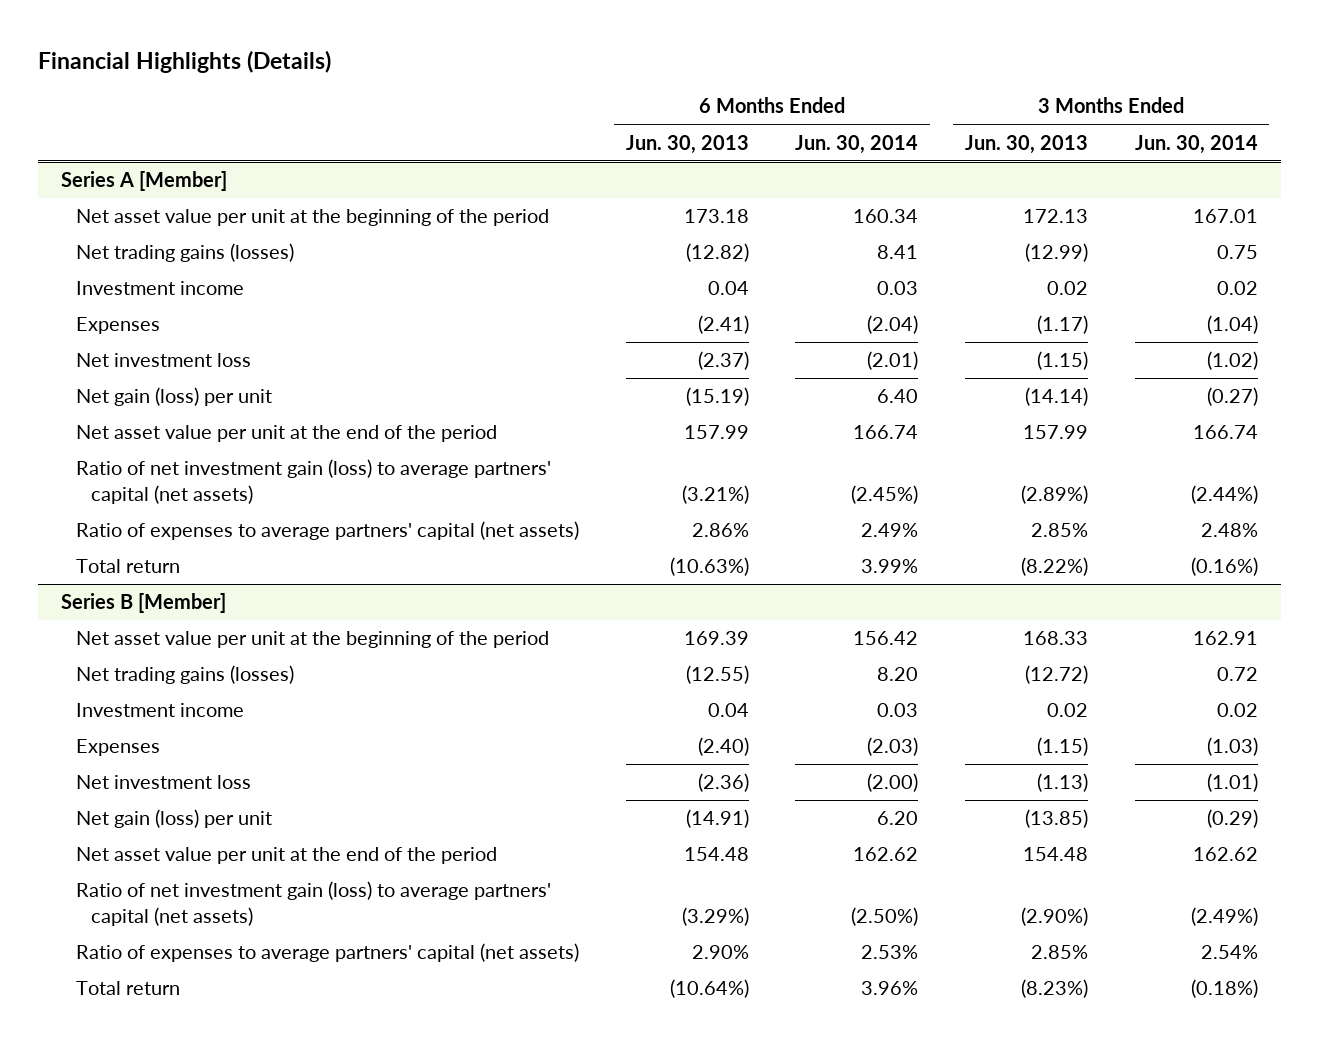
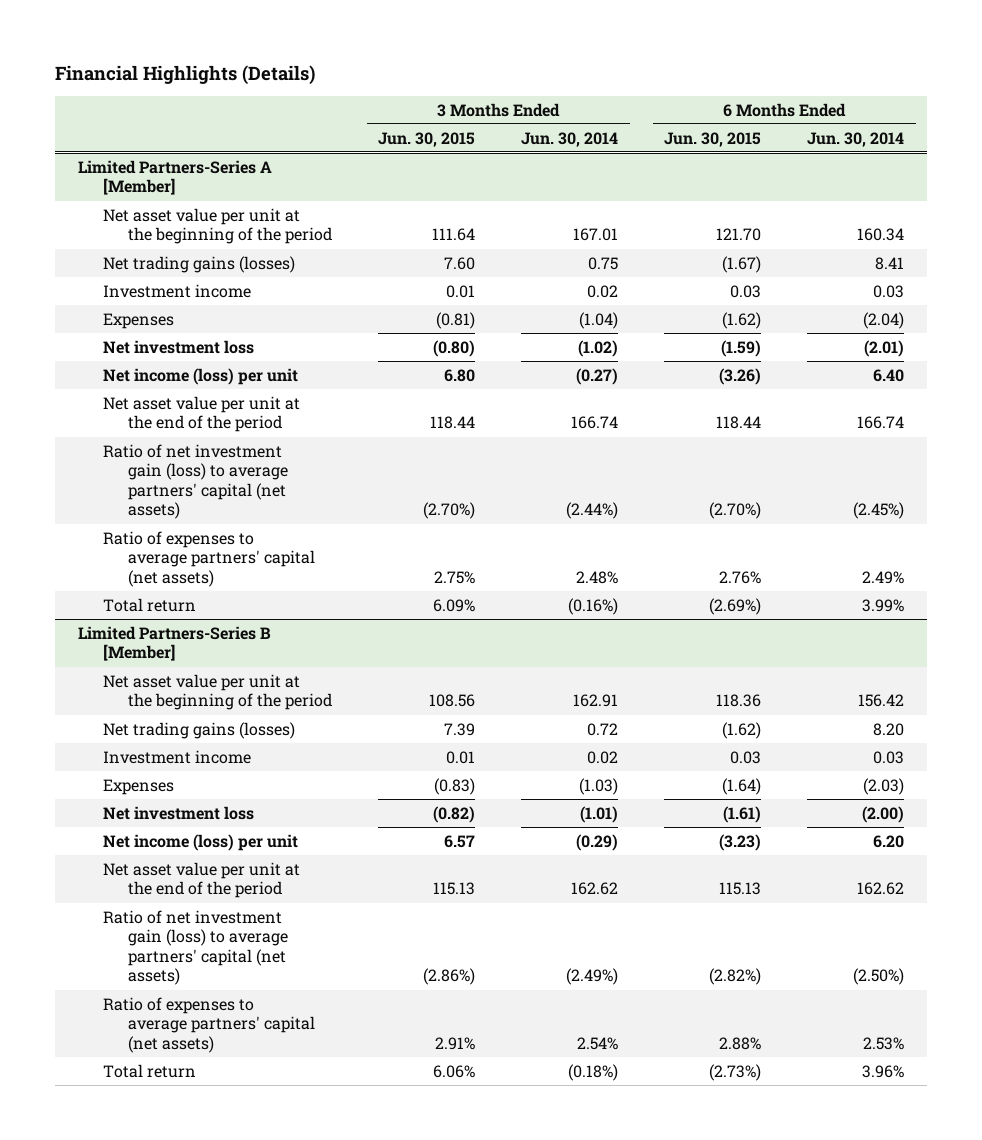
- | 6 Months Ended Jun. 30, 2013 | 6 Months Ended Jun. 30, 2014 | 3 Months Ended Jun. 30, 2013 | 3 Months Ended Jun. 30, 2014
+ | 3 Months Ended Jun. 30, 2015 | 3 Months Ended Jun. 30, 2014 | 6 Months Ended Jun. 30, 2015 | 6 Months Ended Jun. 30, 2014
- Series A [Member]
+ Limited Partners-Series A [Member]
- Net gain (loss) per unit | (15.19) | 6.40 | (14.14) | (0.27)
+ Net income (loss) per unit | 6.80 | (0.27) | (3.26) | 6.40
- Series B [Member]
+ Limited Partners-Series B [Member]
- Net gain (loss) per unit | (14.91) | 6.20 | (13.85) | (0.29)
+ Net income (loss) per unit | 6.57 | (0.29) | (3.23) | 6.20

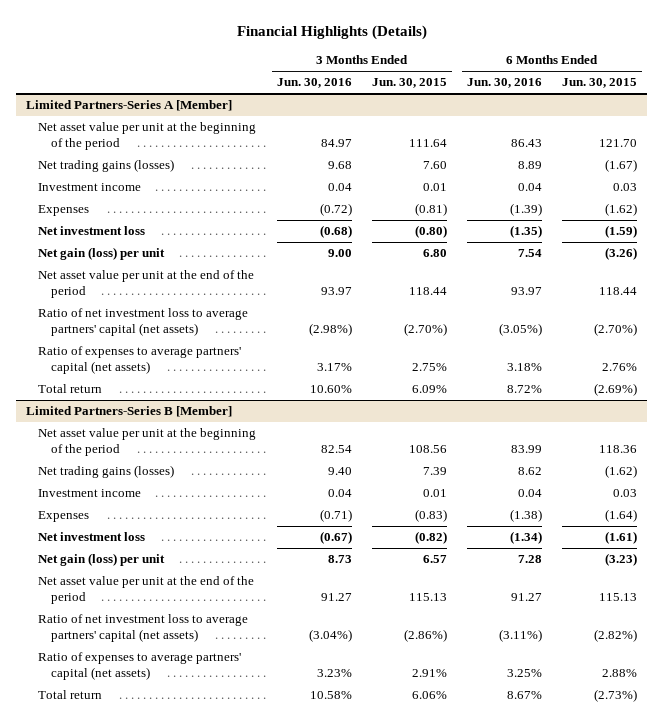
- | 3 Months Ended Jun. 30, 2015 | 3 Months Ended Jun. 30, 2014 | 6 Months Ended Jun. 30, 2015 | 6 Months Ended Jun. 30, 2014
+ | 3 Months Ended Jun. 30, 2016 | 3 Months Ended Jun. 30, 2015 | 6 Months Ended Jun. 30, 2016 | 6 Months Ended Jun. 30, 2015
@ Limited Partners-Series A [Member]
- Net income (loss) per unit | 6.80 | (0.27) | (3.26) | 6.40
+ Net gain (loss) per unit | 9.00 | 6.80 | 7.54 | (3.26)
- Ratio of net investment gain (loss) to average partners' capital (net assets) | (2.70%) | (2.44%) | (2.70%) | (2.45%)
+ Ratio of net investment loss to average partners' capital (net assets) | (2.98%) | (2.70%) | (3.05%) | (2.70%)
@ Limited Partners-Series B [Member]
- Net income (loss) per unit | 6.57 | (0.29) | (3.23) | 6.20
+ Net gain (loss) per unit | 8.73 | 6.57 | 7.28 | (3.23)
- Ratio of net investment gain (loss) to average partners' capital (net assets) | (2.86%) | (2.49%) | (2.82%) | (2.50%)
+ Ratio of net investment loss to average partners' capital (net assets) | (3.04%) | (2.86%) | (3.11%) | (2.82%)

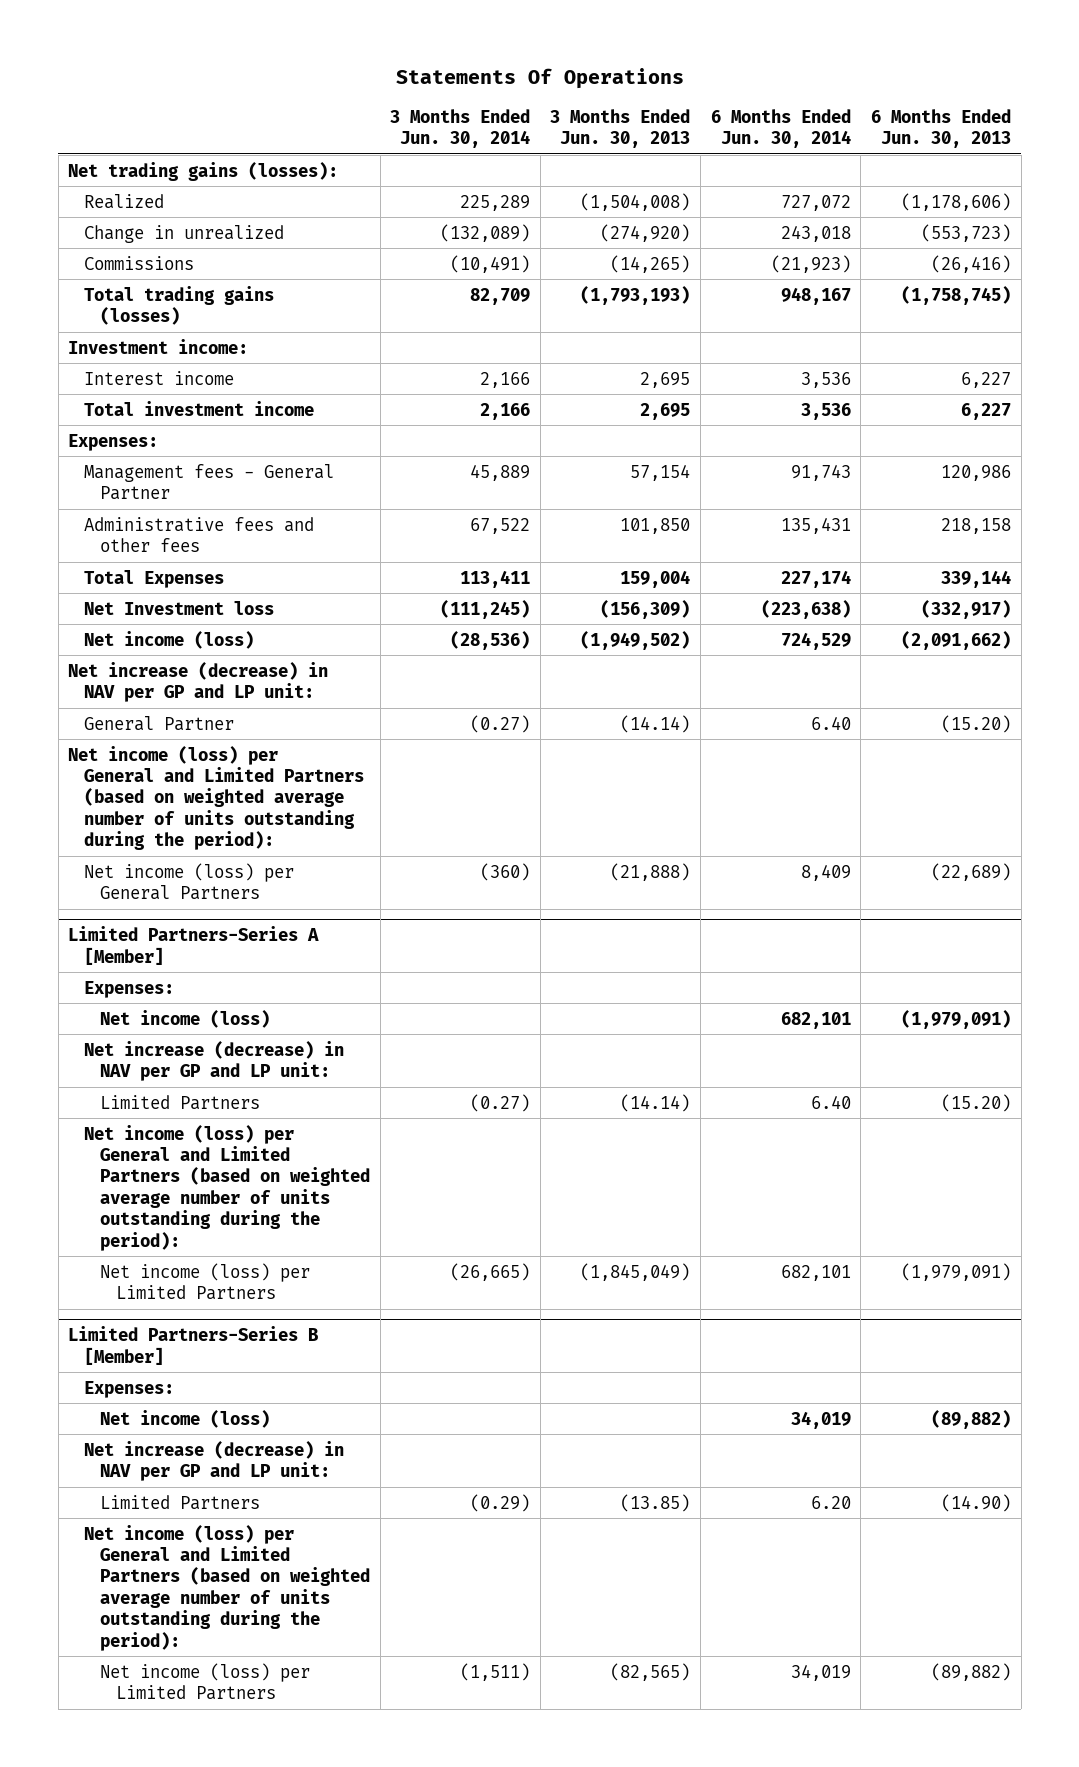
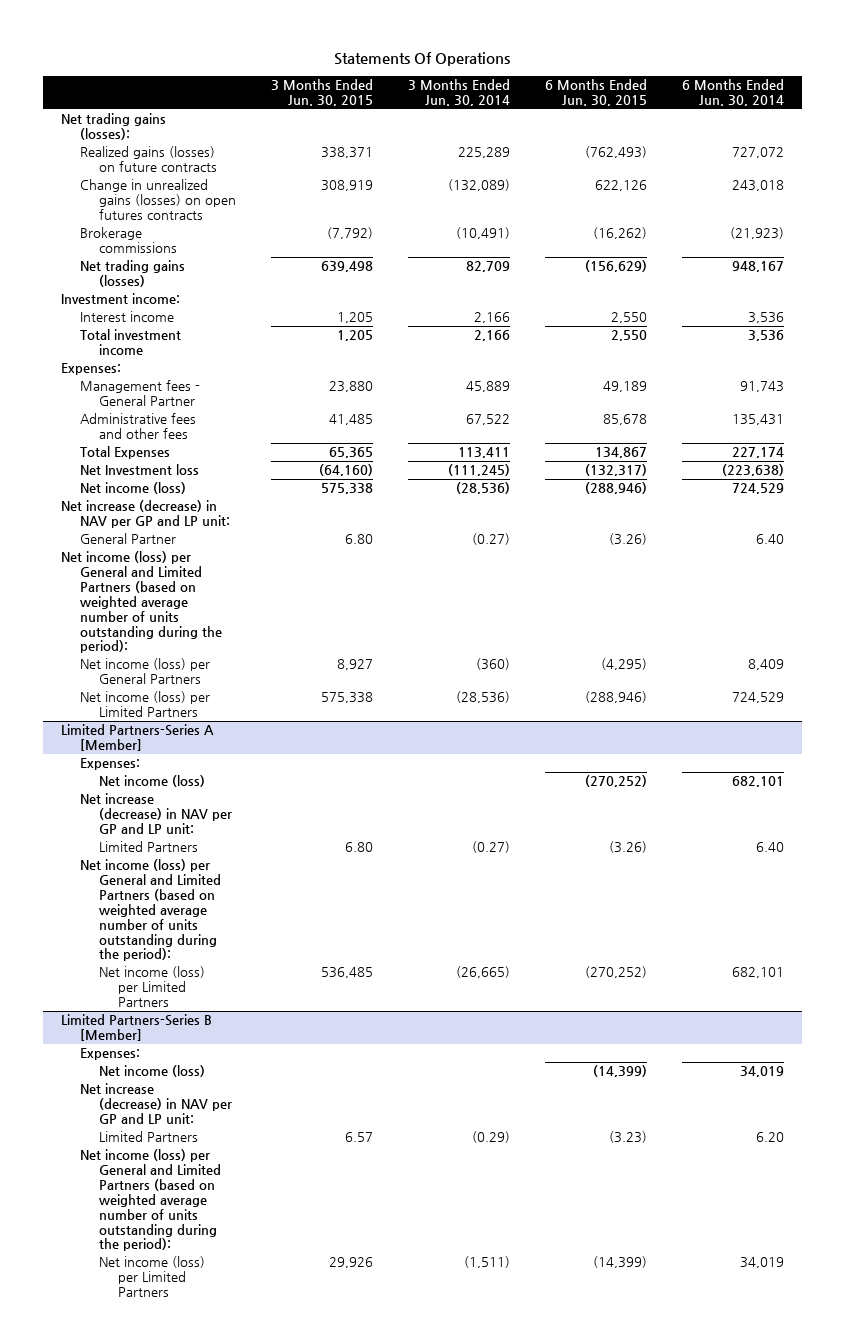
- | 3 Months Ended Jun. 30, 2014 | 3 Months Ended Jun. 30, 2013 | 6 Months Ended Jun. 30, 2014 | 6 Months Ended Jun. 30, 2013
+ | 3 Months Ended Jun. 30, 2015 | 3 Months Ended Jun. 30, 2014 | 6 Months Ended Jun. 30, 2015 | 6 Months Ended Jun. 30, 2014
- Realized | 225,289 | (1,504,008) | 727,072 | (1,178,606)
- Change in unrealized | (132,089) | (274,920) | 243,018 | (553,723)
- Commissions | (10,491) | (14,265) | (21,923) | (26,416)
- Total trading gains (losses) | 82,709 | (1,793,193) | 948,167 | (1,758,745)
+ Realized gains (losses) on future contracts | 338,371 | 225,289 | (762,493) | 727,072
+ Change in unrealized gains (losses) on open futures contracts | 308,919 | (132,089) | 622,126 | 243,018
+ Brokerage commissions | (7,792) | (10,491) | (16,262) | (21,923)
+ Net trading gains (losses) | 639,498 | 82,709 | (156,629) | 948,167
+ Net income (loss) per Limited Partners | 575,338 | (28,536) | (288,946) | 724,529

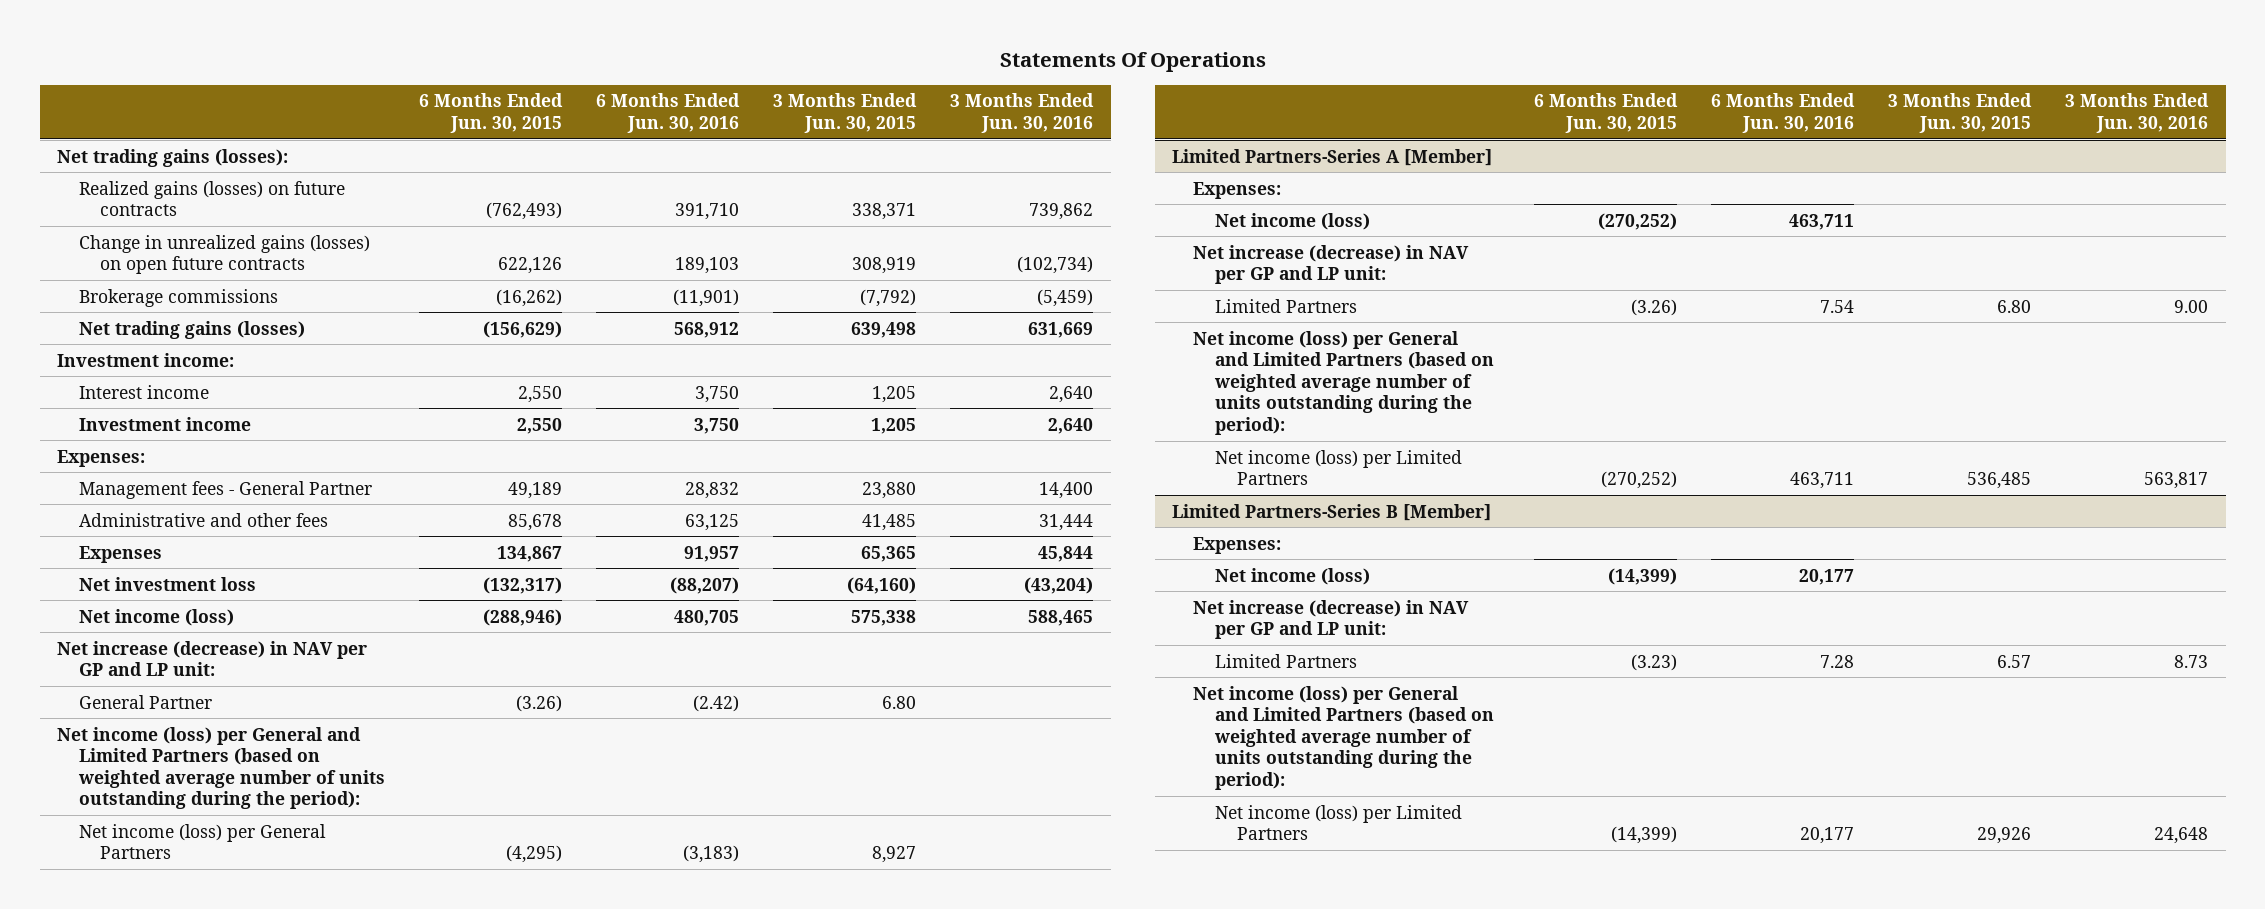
- | 3 Months Ended Jun. 30, 2015 | 3 Months Ended Jun. 30, 2014 | 6 Months Ended Jun. 30, 2015 | 6 Months Ended Jun. 30, 2014
+ | 6 Months Ended Jun. 30, 2015 | 6 Months Ended Jun. 30, 2016 | 3 Months Ended Jun. 30, 2015 | 3 Months Ended Jun. 30, 2016
- Change in unrealized gains (losses) on open futures contracts | 308,919 | (132,089) | 622,126 | 243,018
+ Change in unrealized gains (losses) on open future contracts | 622,126 | 189,103 | 308,919 | (102,734)
- Total investment income | 1,205 | 2,166 | 2,550 | 3,536
+ Investment income | 2,550 | 3,750 | 1,205 | 2,640
- Administrative fees and other fees | 41,485 | 67,522 | 85,678 | 135,431
- Total Expenses | 65,365 | 113,411 | 134,867 | 227,174
- Net Investment loss | (64,160) | (111,245) | (132,317) | (223,638)
+ Administrative and other fees | 85,678 | 63,125 | 41,485 | 31,444
+ Expenses | 134,867 | 91,957 | 65,365 | 45,844
+ Net investment loss | (132,317) | (88,207) | (64,160) | (43,204)
- Net income (loss) per Limited Partners | 575,338 | (28,536) | (288,946) | 724,529

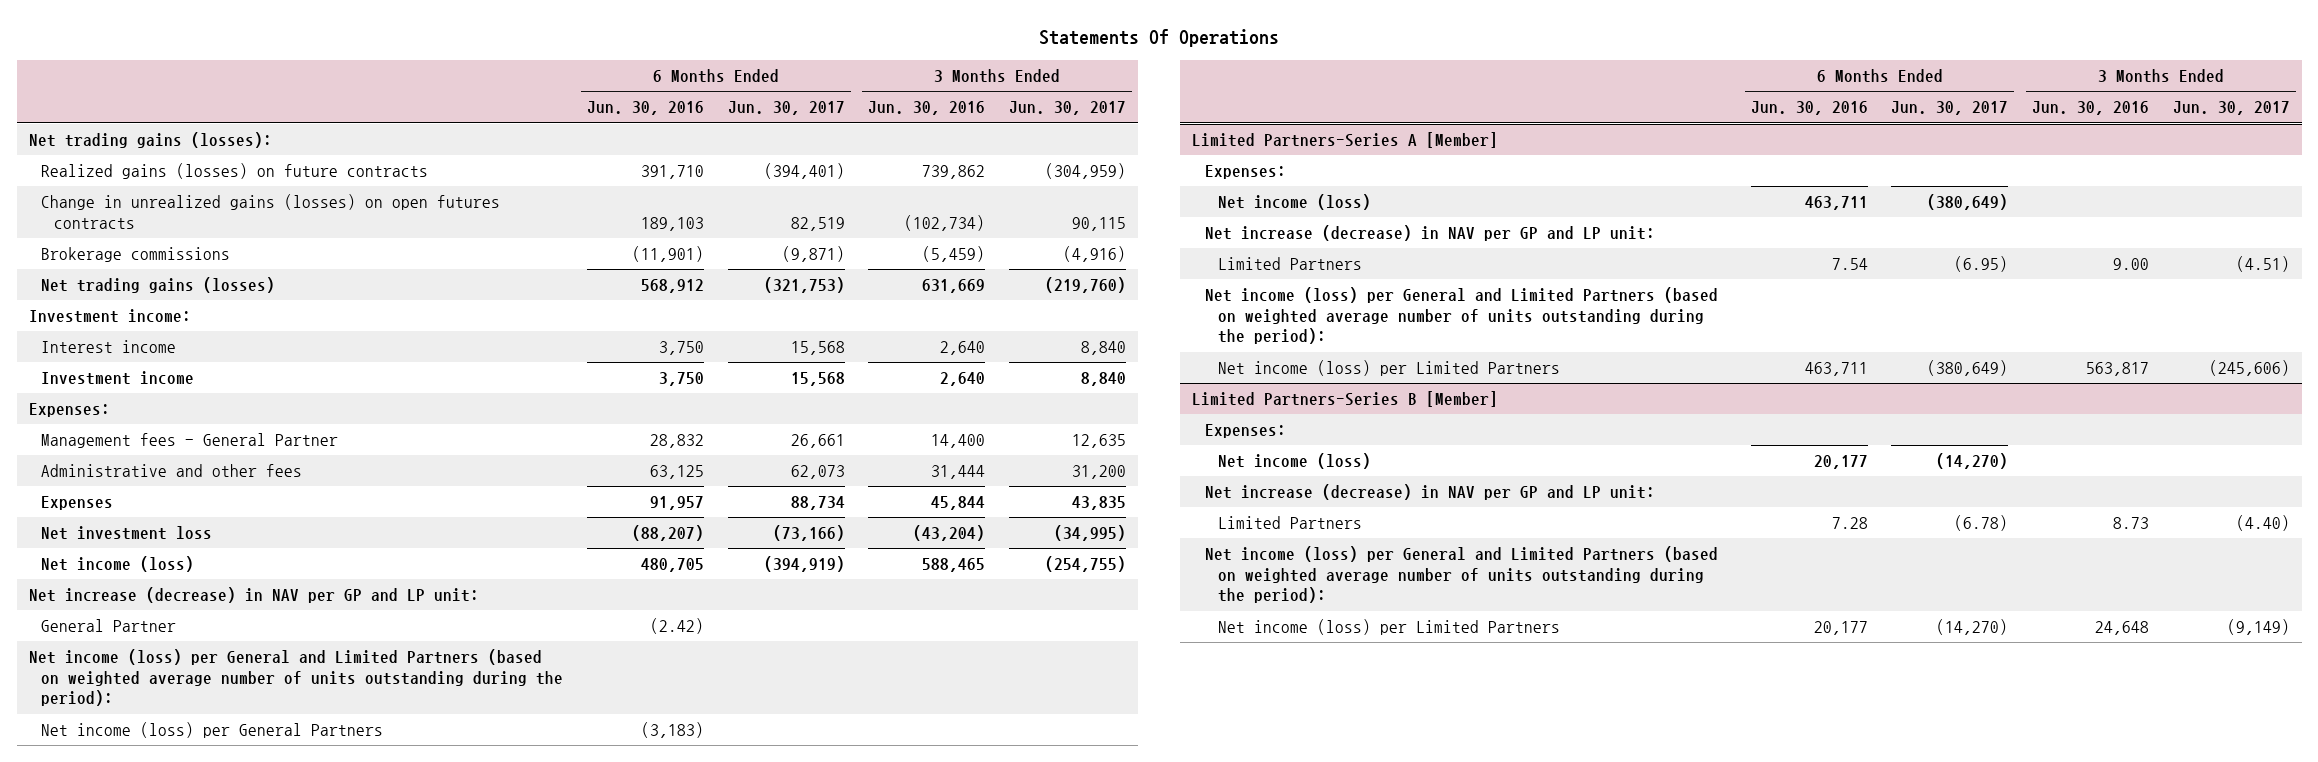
- | 6 Months Ended Jun. 30, 2015 | 6 Months Ended Jun. 30, 2016 | 3 Months Ended Jun. 30, 2015 | 3 Months Ended Jun. 30, 2016
+ | 6 Months Ended Jun. 30, 2016 | 6 Months Ended Jun. 30, 2017 | 3 Months Ended Jun. 30, 2016 | 3 Months Ended Jun. 30, 2017
- Change in unrealized gains (losses) on open future contracts | 622,126 | 189,103 | 308,919 | (102,734)
+ Change in unrealized gains (losses) on open futures contracts | 189,103 | 82,519 | (102,734) | 90,115

